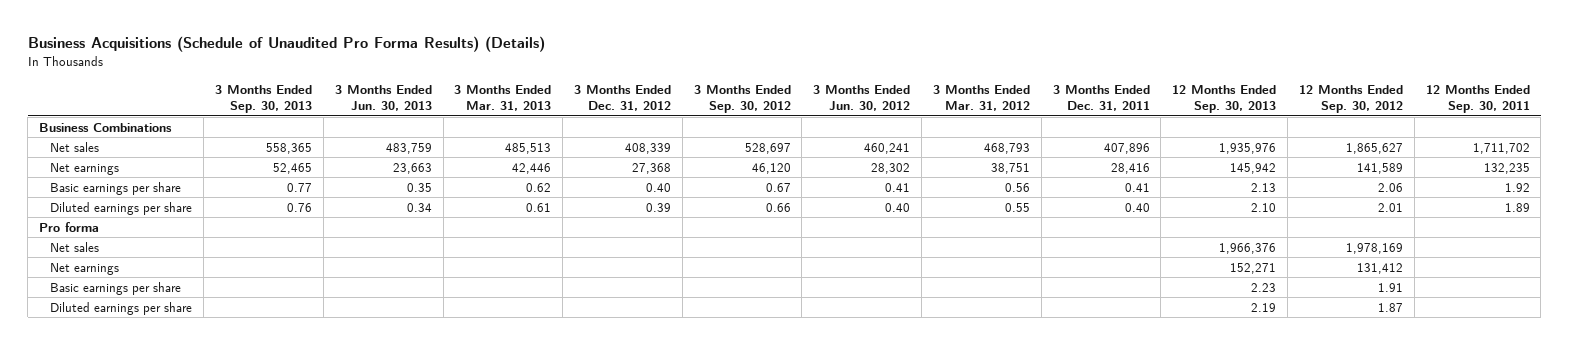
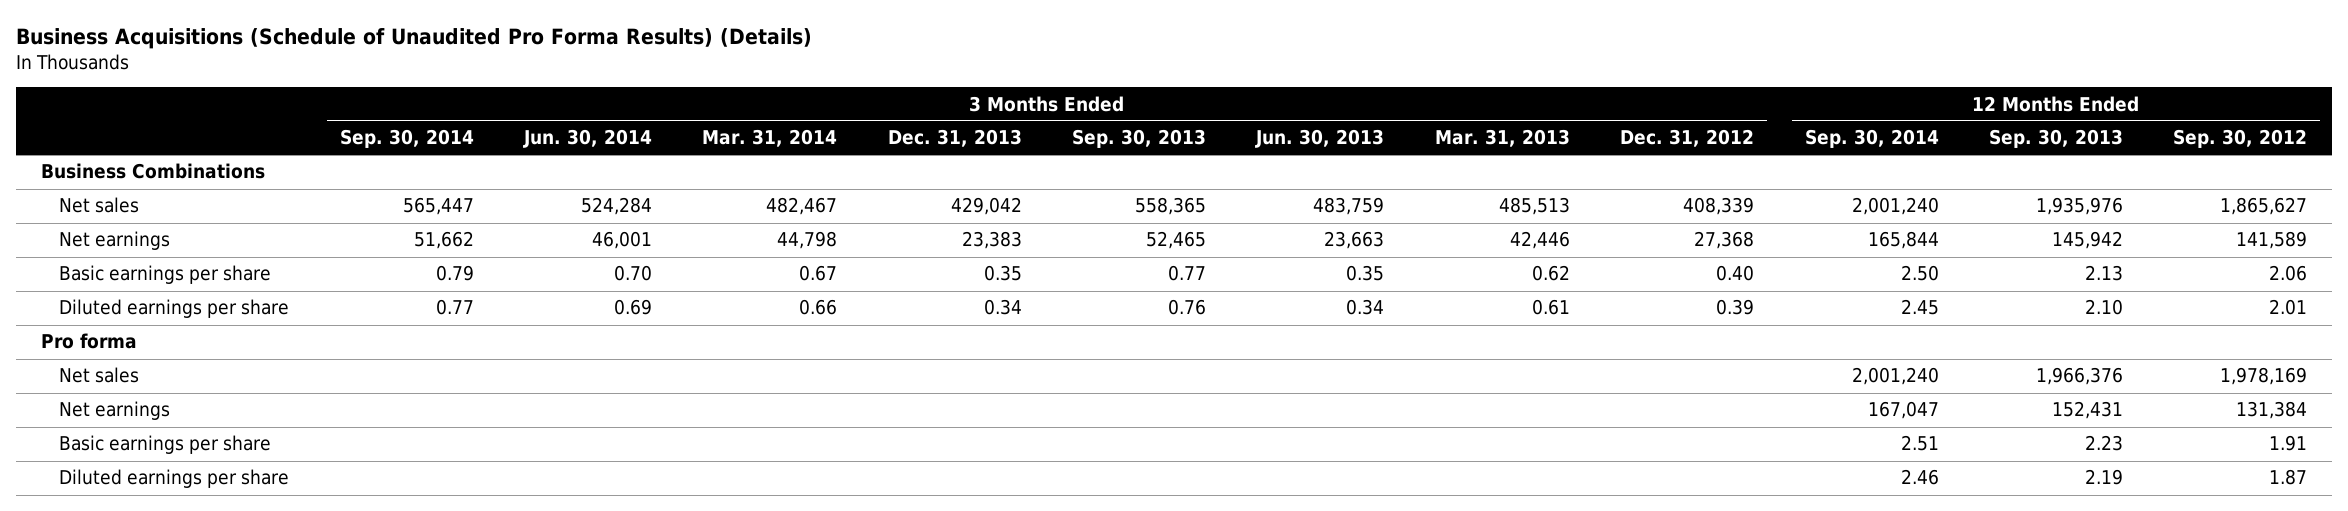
- | 3 Months Ended Sep. 30, 2013 | 3 Months Ended Jun. 30, 2013 | 3 Months Ended Mar. 31, 2013 | 3 Months Ended Dec. 31, 2012 | 3 Months Ended Sep. 30, 2012 | 3 Months Ended Jun. 30, 2012 | 3 Months Ended Mar. 31, 2012 | 3 Months Ended Dec. 31, 2011 | 12 Months Ended Sep. 30, 2013 | 12 Months Ended Sep. 30, 2012 | 12 Months Ended Sep. 30, 2011
+ | 3 Months Ended Sep. 30, 2014 | 3 Months Ended Jun. 30, 2014 | 3 Months Ended Mar. 31, 2014 | 3 Months Ended Dec. 31, 2013 | 3 Months Ended Sep. 30, 2013 | 3 Months Ended Jun. 30, 2013 | 3 Months Ended Mar. 31, 2013 | 3 Months Ended Dec. 31, 2012 | 12 Months Ended Sep. 30, 2014 | 12 Months Ended Sep. 30, 2013 | 12 Months Ended Sep. 30, 2012
- Net earnings | | | | | | | | | 152,271 | 131,412 |
+ Net earnings | | | | | | | | | 167,047 | 152,431 | 131,384

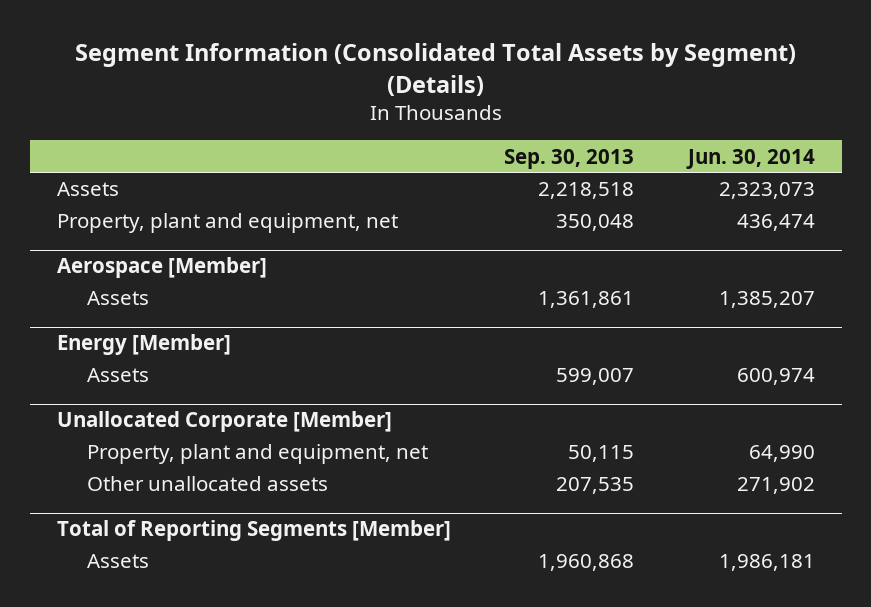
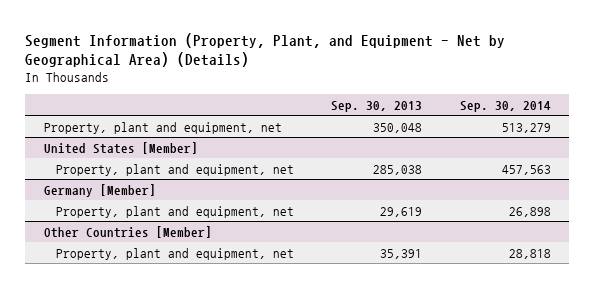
- Segment Information (Consolidated Total Assets by Segment) (Details)
+ Segment Information (Property, Plant, and Equipment - Net by Geographical Area) (Details)
- | Sep. 30, 2013 | Jun. 30, 2014
+ | Sep. 30, 2013 | Sep. 30, 2014
- Assets | 2,218,518 | 2,323,073
- Aerospace [Member]
- Assets | 1,361,861 | 1,385,207
- Energy [Member]
- Assets | 599,007 | 600,974
- Unallocated Corporate [Member]
- Property, plant and equipment, net | 50,115 | 64,990
- Other unallocated assets | 207,535 | 271,902
- Total of Reporting Segments [Member]
- Assets | 1,960,868 | 1,986,181
+ United States [Member]
+ Property, plant and equipment, net | 285,038 | 457,563
+ Germany [Member]
+ Property, plant and equipment, net | 29,619 | 26,898
+ Other Countries [Member]
+ Property, plant and equipment, net | 35,391 | 28,818

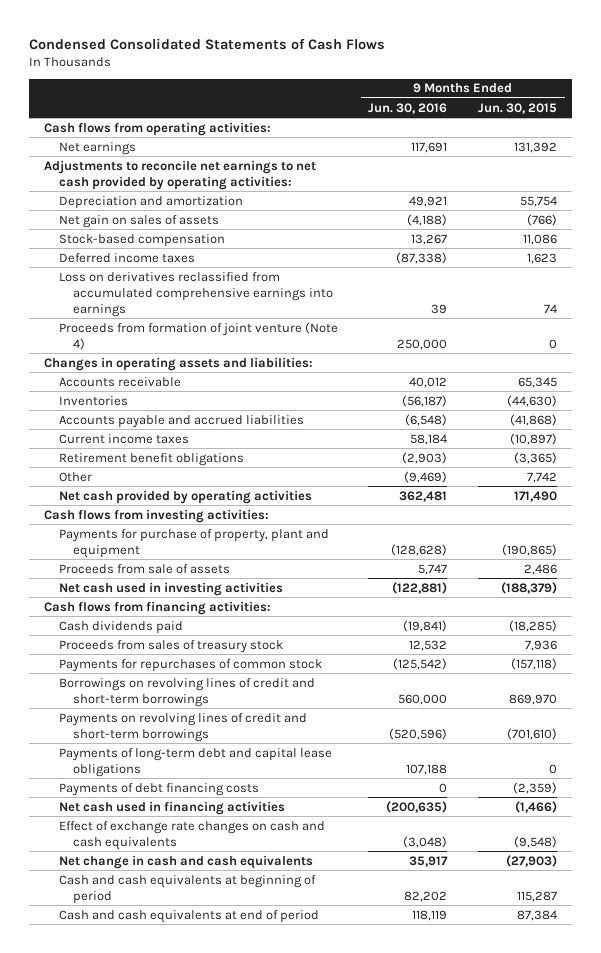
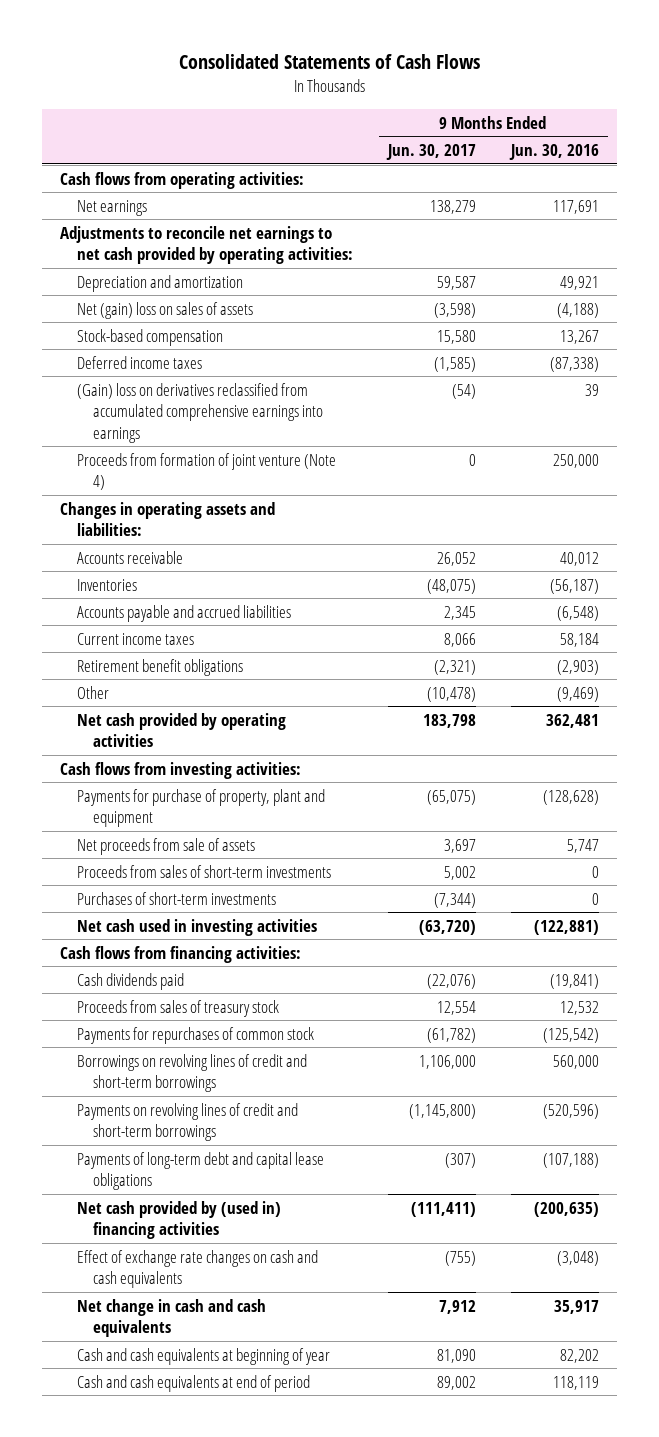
- Condensed Consolidated Statements of Cash Flows
+ Consolidated Statements of Cash Flows
- | 9 Months Ended Jun. 30, 2016 | 9 Months Ended Jun. 30, 2015
+ | 9 Months Ended Jun. 30, 2017 | 9 Months Ended Jun. 30, 2016
- Net gain on sales of assets | (4,188) | (766)
+ Net (gain) loss on sales of assets | (3,598) | (4,188)
- Loss on derivatives reclassified from accumulated comprehensive earnings into earnings | 39 | 74
+ (Gain) loss on derivatives reclassified from accumulated comprehensive earnings into earnings | (54) | 39
- Proceeds from sale of assets | 5,747 | 2,486
+ Net proceeds from sale of assets | 3,697 | 5,747
+ Proceeds from sales of short-term investments | 5,002 | 0
+ Purchases of short-term investments | (7,344) | 0
- Payments of long-term debt and capital lease obligations | 107,188 | 0
- Payments of debt financing costs | 0 | (2,359)
- Net cash used in financing activities | (200,635) | (1,466)
+ Payments of long-term debt and capital lease obligations | (307) | (107,188)
+ Net cash provided by (used in) financing activities | (111,411) | (200,635)
- Cash and cash equivalents at beginning of period | 82,202 | 115,287
+ Cash and cash equivalents at beginning of year | 81,090 | 82,202

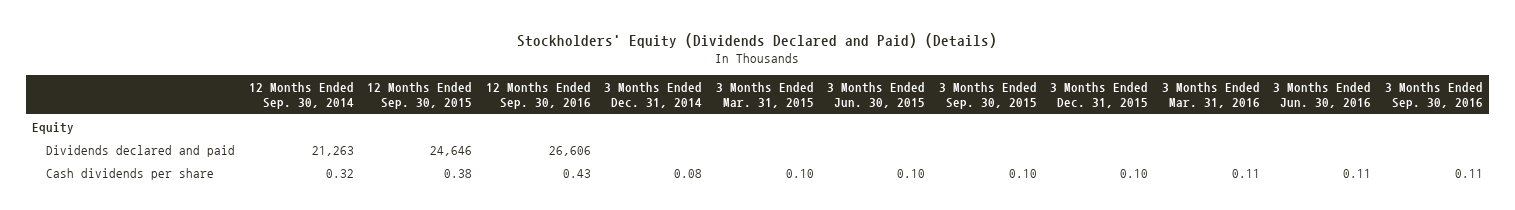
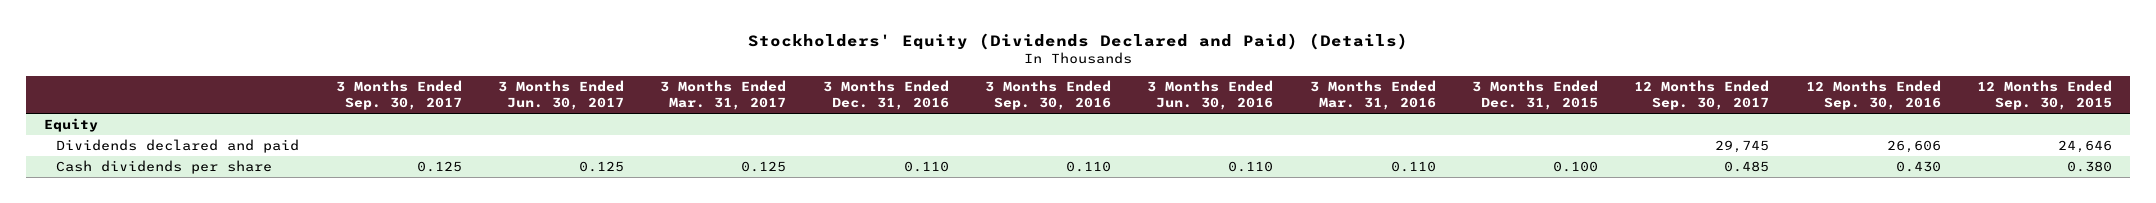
- | 12 Months Ended Sep. 30, 2014 | 12 Months Ended Sep. 30, 2015 | 12 Months Ended Sep. 30, 2016 | 3 Months Ended Dec. 31, 2014 | 3 Months Ended Mar. 31, 2015 | 3 Months Ended Jun. 30, 2015 | 3 Months Ended Sep. 30, 2015 | 3 Months Ended Dec. 31, 2015 | 3 Months Ended Mar. 31, 2016 | 3 Months Ended Jun. 30, 2016 | 3 Months Ended Sep. 30, 2016
+ | 3 Months Ended Sep. 30, 2017 | 3 Months Ended Jun. 30, 2017 | 3 Months Ended Mar. 31, 2017 | 3 Months Ended Dec. 31, 2016 | 3 Months Ended Sep. 30, 2016 | 3 Months Ended Jun. 30, 2016 | 3 Months Ended Mar. 31, 2016 | 3 Months Ended Dec. 31, 2015 | 12 Months Ended Sep. 30, 2017 | 12 Months Ended Sep. 30, 2016 | 12 Months Ended Sep. 30, 2015
- Cash dividends per share | 0.32 | 0.38 | 0.43 | 0.08 | 0.10 | 0.10 | 0.10 | 0.10 | 0.11 | 0.11 | 0.11
+ Cash dividends per share | 0.125 | 0.125 | 0.125 | 0.110 | 0.110 | 0.110 | 0.110 | 0.100 | 0.485 | 0.430 | 0.380

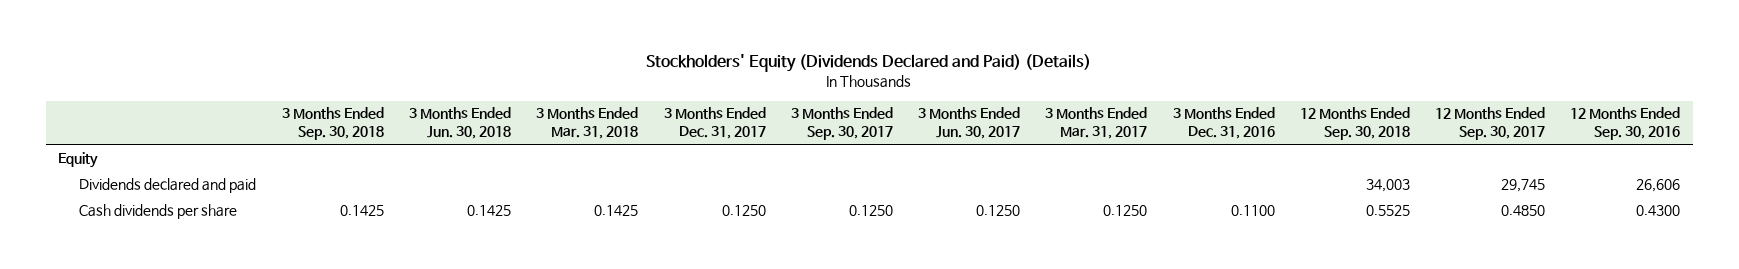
- | 3 Months Ended Sep. 30, 2017 | 3 Months Ended Jun. 30, 2017 | 3 Months Ended Mar. 31, 2017 | 3 Months Ended Dec. 31, 2016 | 3 Months Ended Sep. 30, 2016 | 3 Months Ended Jun. 30, 2016 | 3 Months Ended Mar. 31, 2016 | 3 Months Ended Dec. 31, 2015 | 12 Months Ended Sep. 30, 2017 | 12 Months Ended Sep. 30, 2016 | 12 Months Ended Sep. 30, 2015
+ | 3 Months Ended Sep. 30, 2018 | 3 Months Ended Jun. 30, 2018 | 3 Months Ended Mar. 31, 2018 | 3 Months Ended Dec. 31, 2017 | 3 Months Ended Sep. 30, 2017 | 3 Months Ended Jun. 30, 2017 | 3 Months Ended Mar. 31, 2017 | 3 Months Ended Dec. 31, 2016 | 12 Months Ended Sep. 30, 2018 | 12 Months Ended Sep. 30, 2017 | 12 Months Ended Sep. 30, 2016
- Cash dividends per share | 0.125 | 0.125 | 0.125 | 0.110 | 0.110 | 0.110 | 0.110 | 0.100 | 0.485 | 0.430 | 0.380
+ Cash dividends per share | 0.1425 | 0.1425 | 0.1425 | 0.1250 | 0.1250 | 0.1250 | 0.1250 | 0.1100 | 0.5525 | 0.4850 | 0.4300

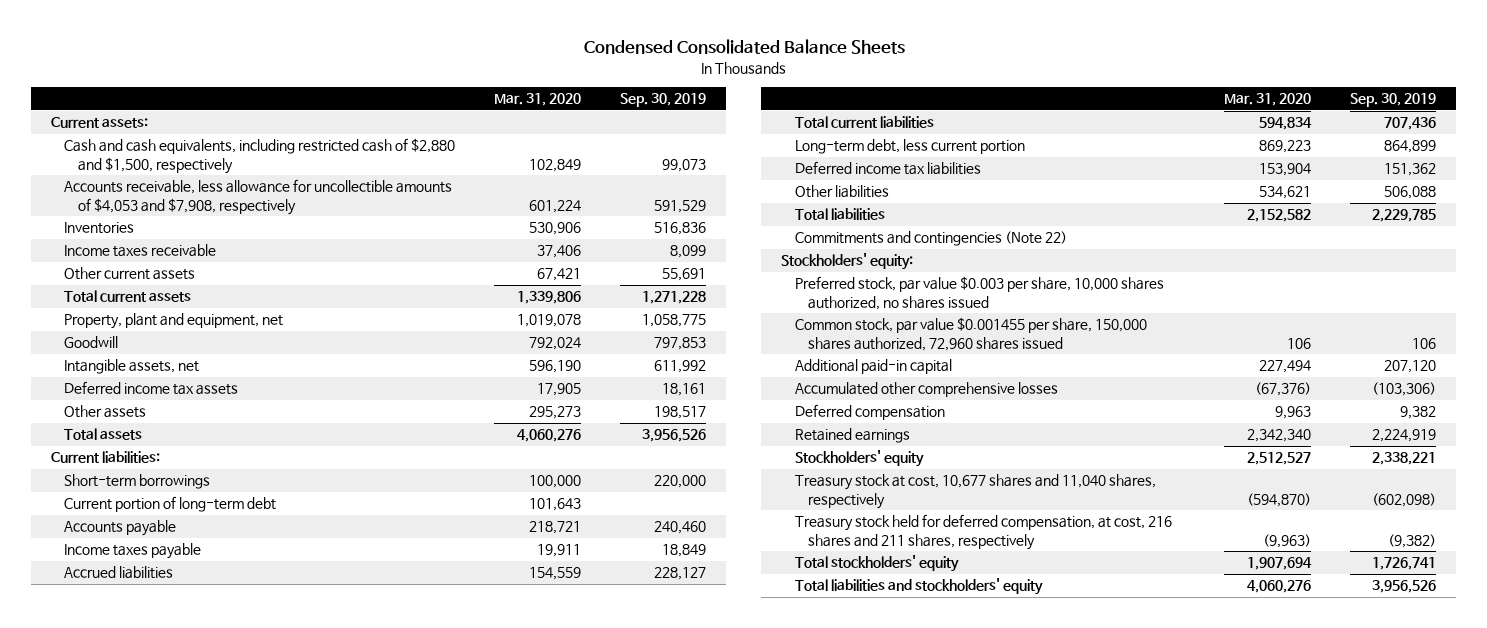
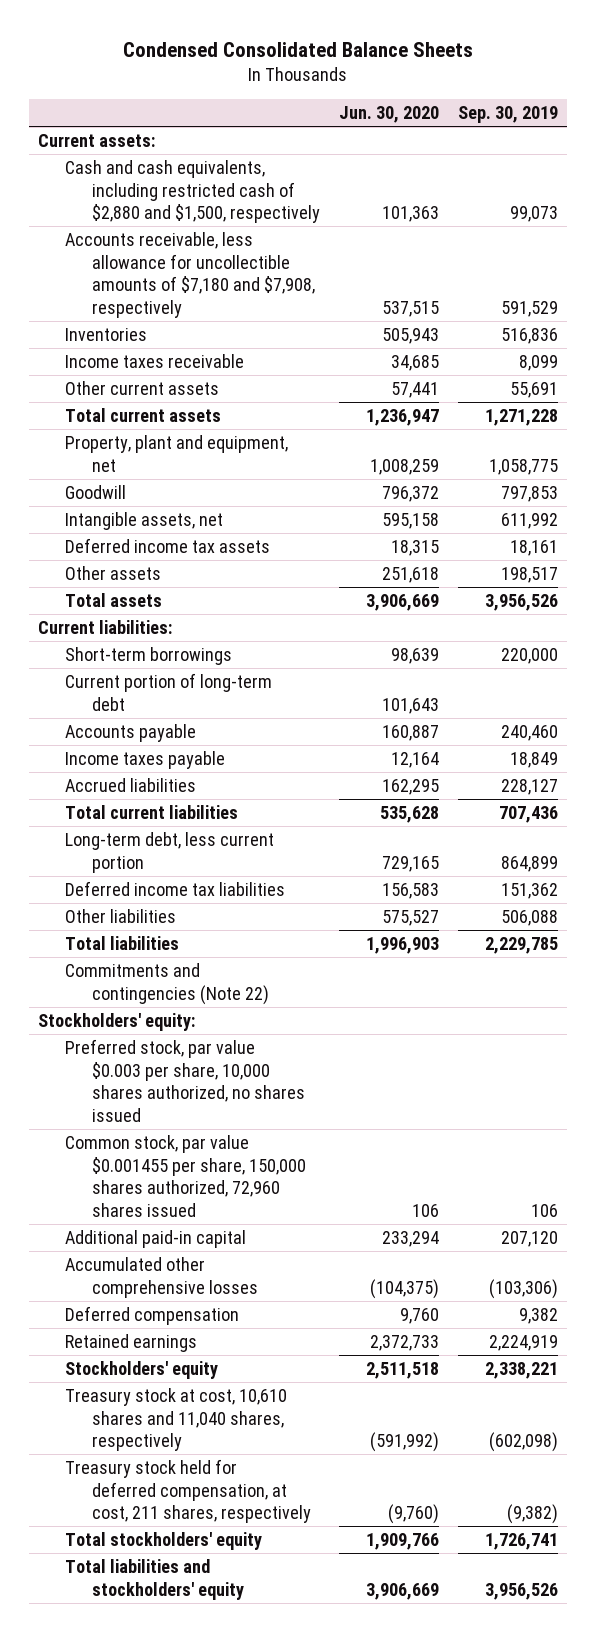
- | Mar. 31, 2020 | Sep. 30, 2019
+ | Jun. 30, 2020 | Sep. 30, 2019
- Accounts receivable, less allowance for uncollectible amounts of $4,053 and $7,908, respectively | 601,224 | 591,529
+ Accounts receivable, less allowance for uncollectible amounts of $7,180 and $7,908, respectively | 537,515 | 591,529
- Treasury stock at cost, 10,677 shares and 11,040 shares, respectively | (594,870) | (602,098)
- Treasury stock held for deferred compensation, at cost, 216 shares and 211 shares, respectively | (9,963) | (9,382)
+ Treasury stock at cost, 10,610 shares and 11,040 shares, respectively | (591,992) | (602,098)
+ Treasury stock held for deferred compensation, at cost, 211 shares, respectively | (9,760) | (9,382)

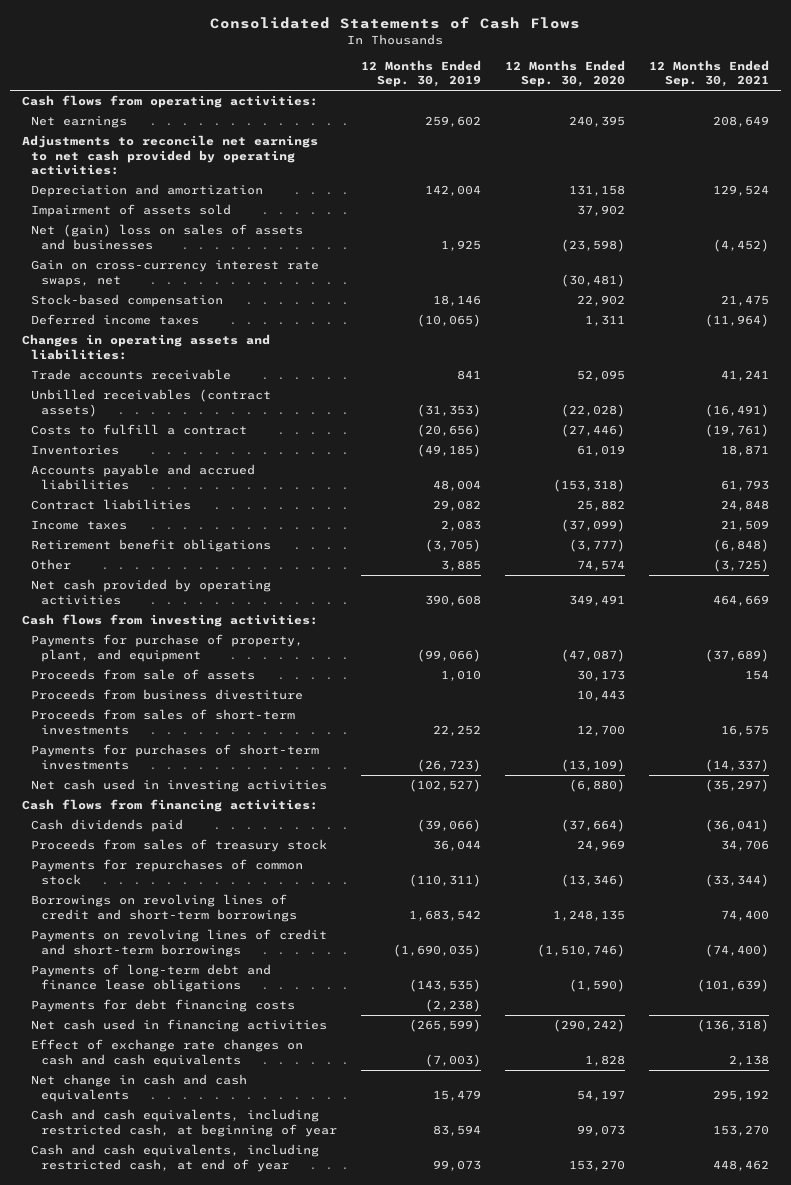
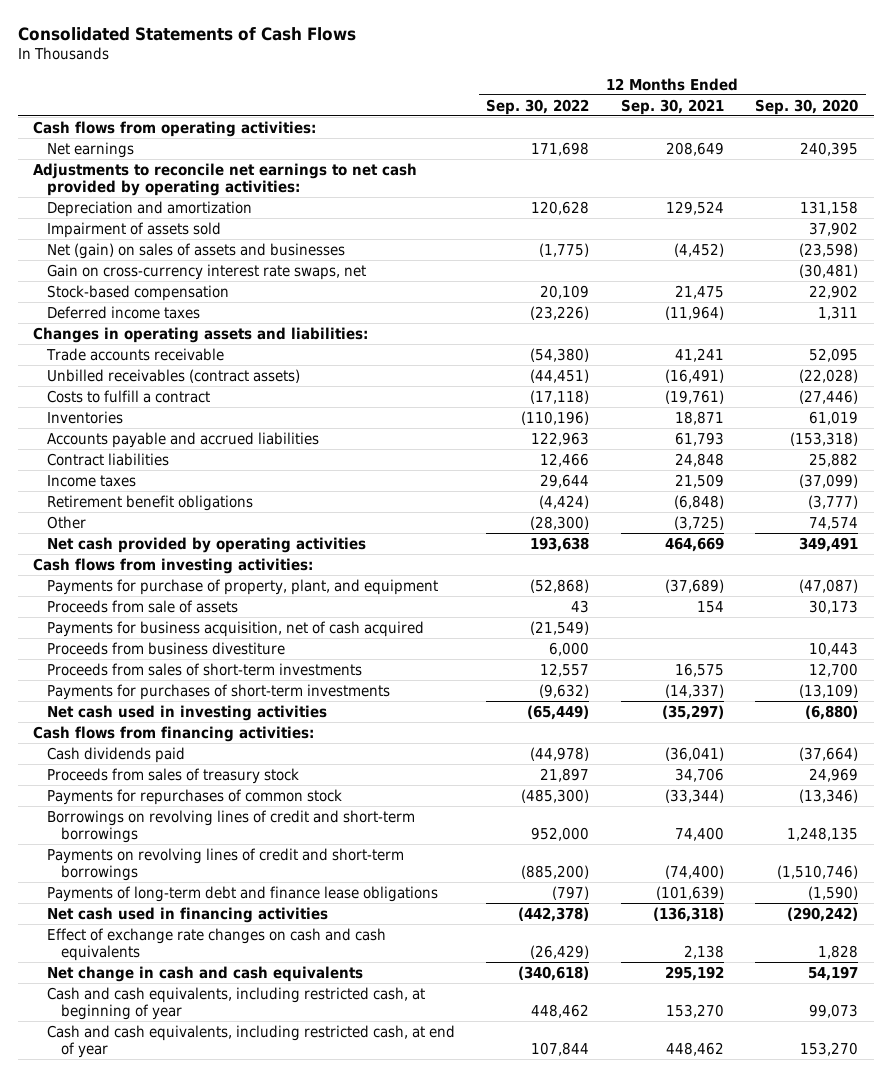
- | 12 Months Ended Sep. 30, 2019 | 12 Months Ended Sep. 30, 2020 | 12 Months Ended Sep. 30, 2021
+ | 12 Months Ended Sep. 30, 2022 | 12 Months Ended Sep. 30, 2021 | 12 Months Ended Sep. 30, 2020
- Net (gain) loss on sales of assets and businesses | 1,925 | (23,598) | (4,452)
+ Net (gain) on sales of assets and businesses | (1,775) | (4,452) | (23,598)
+ Payments for business acquisition, net of cash acquired | (21,549) | |
- Payments for debt financing costs | (2,238) | |

